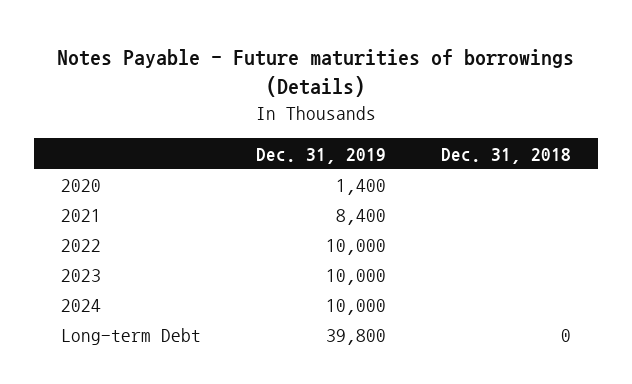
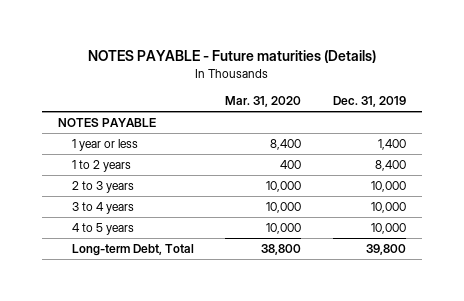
- Notes Payable - Future maturities of borrowings (Details)
+ NOTES PAYABLE - Future maturities (Details)
- | Dec. 31, 2019 | Dec. 31, 2018
+ | Mar. 31, 2020 | Dec. 31, 2019
- 2020 | 1,400 |
- 2021 | 8,400 |
- 2022 | 10,000 |
- 2023 | 10,000 |
- 2024 | 10,000 |
- Long-term Debt | 39,800 | 0
+ NOTES PAYABLE
+ 1 year or less | 8,400 | 1,400
+ 1 to 2 years | 400 | 8,400
+ 2 to 3 years | 10,000 | 10,000
+ 3 to 4 years | 10,000 | 10,000
+ 4 to 5 years | 10,000 | 10,000
+ Long-term Debt, Total | 38,800 | 39,800

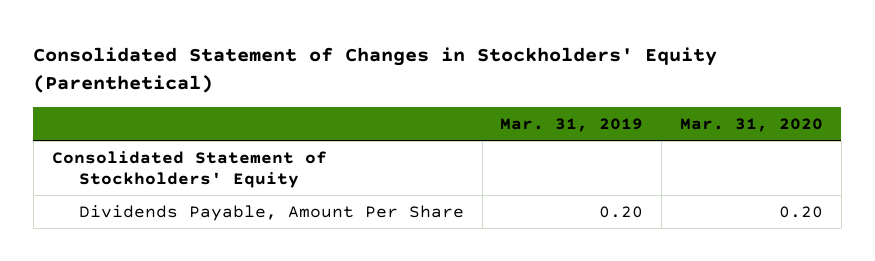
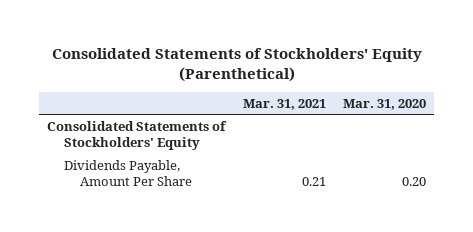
- Consolidated Statement of Changes in Stockholders' Equity (Parenthetical)
+ Consolidated Statements of Stockholders' Equity (Parenthetical)
- | Mar. 31, 2019 | Mar. 31, 2020
+ | Mar. 31, 2021 | Mar. 31, 2020
- Consolidated Statement of Stockholders' Equity
+ Consolidated Statements of Stockholders' Equity

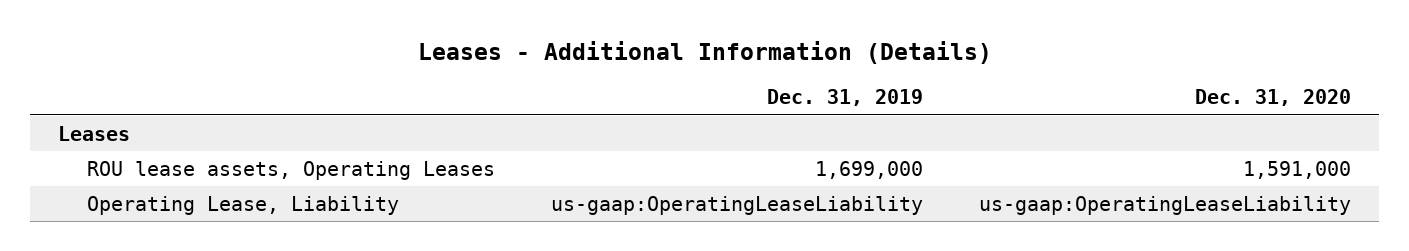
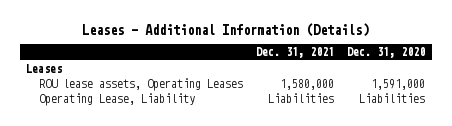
- | Dec. 31, 2019 | Dec. 31, 2020
+ | Dec. 31, 2021 | Dec. 31, 2020
- Operating Lease, Liability | us-gaap:OperatingLeaseLiability | us-gaap:OperatingLeaseLiability
+ Operating Lease, Liability | Liabilities | Liabilities

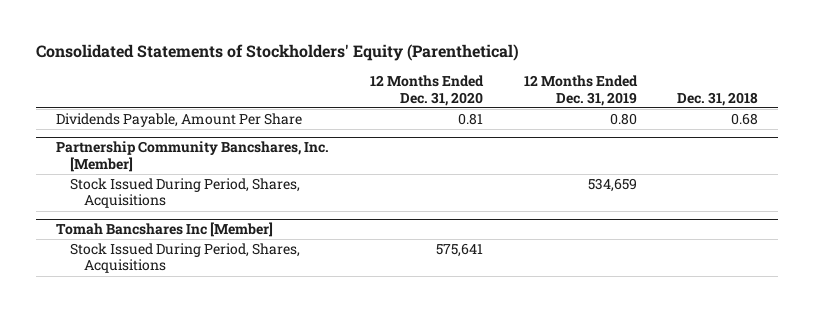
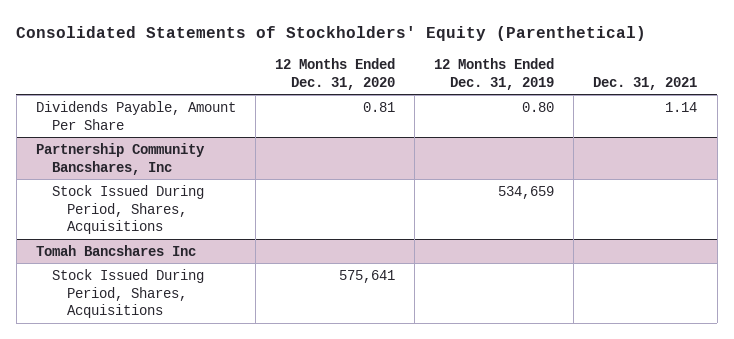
- | 12 Months Ended Dec. 31, 2020 | 12 Months Ended Dec. 31, 2019 | Dec. 31, 2018
+ | 12 Months Ended Dec. 31, 2020 | 12 Months Ended Dec. 31, 2019 | Dec. 31, 2021
- Partnership Community Bancshares, Inc. [Member]
+ Partnership Community Bancshares, Inc
- Tomah Bancshares Inc [Member]
+ Tomah Bancshares Inc

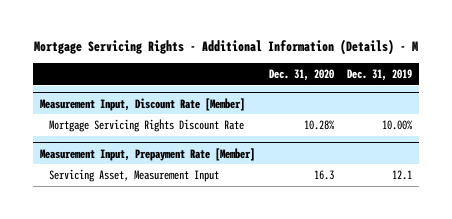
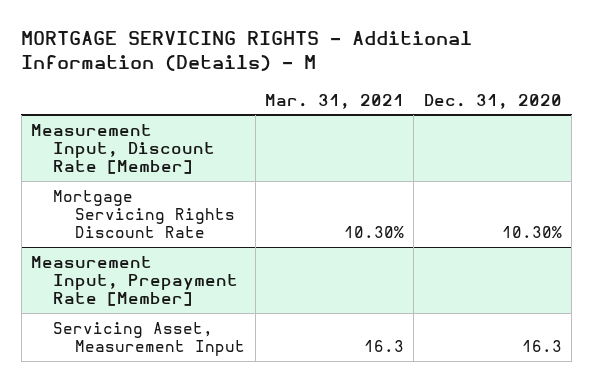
- Mortgage Servicing Rights - Additional Information (Details) - M
+ MORTGAGE SERVICING RIGHTS - Additional Information (Details) - M
- | Dec. 31, 2020 | Dec. 31, 2019
+ | Mar. 31, 2021 | Dec. 31, 2020
@ Measurement Input, Discount Rate [Member]
- Mortgage Servicing Rights Discount Rate | 10.28% | 10.00%
+ Mortgage Servicing Rights Discount Rate | 10.30% | 10.30%

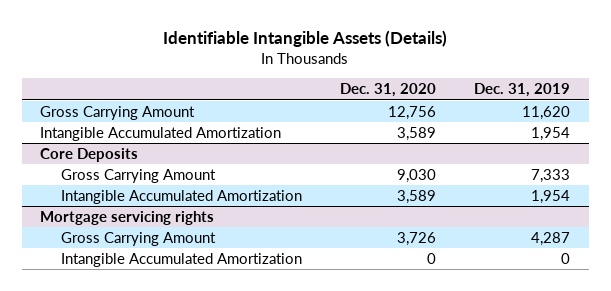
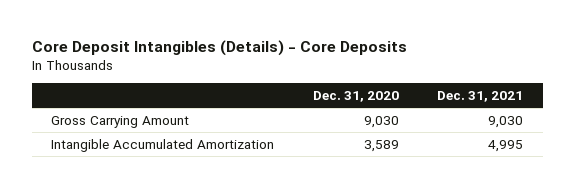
- Identifiable Intangible Assets (Details)
+ Core Deposit Intangibles (Details) - Core Deposits
- | Dec. 31, 2020 | Dec. 31, 2019
+ | Dec. 31, 2020 | Dec. 31, 2021
- Gross Carrying Amount | 12,756 | 11,620
- Intangible Accumulated Amortization | 3,589 | 1,954
- Core Deposits
- Mortgage servicing rights
- Gross Carrying Amount | 3,726 | 4,287
- Intangible Accumulated Amortization | 0 | 0

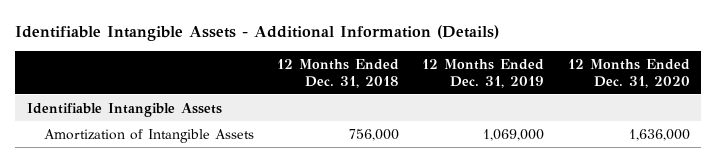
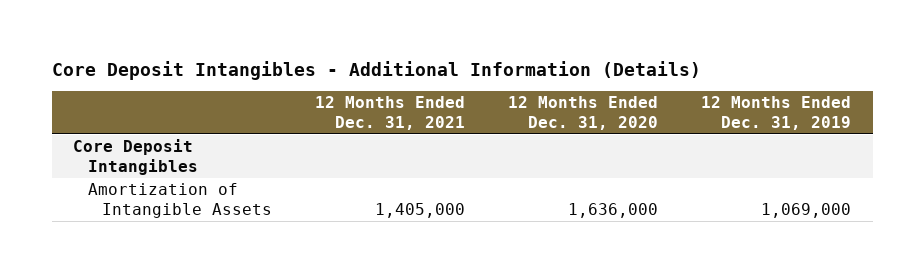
- Identifiable Intangible Assets - Additional Information (Details)
+ Core Deposit Intangibles - Additional Information (Details)
- | 12 Months Ended Dec. 31, 2018 | 12 Months Ended Dec. 31, 2019 | 12 Months Ended Dec. 31, 2020
+ | 12 Months Ended Dec. 31, 2021 | 12 Months Ended Dec. 31, 2020 | 12 Months Ended Dec. 31, 2019
- Identifiable Intangible Assets
+ Core Deposit Intangibles

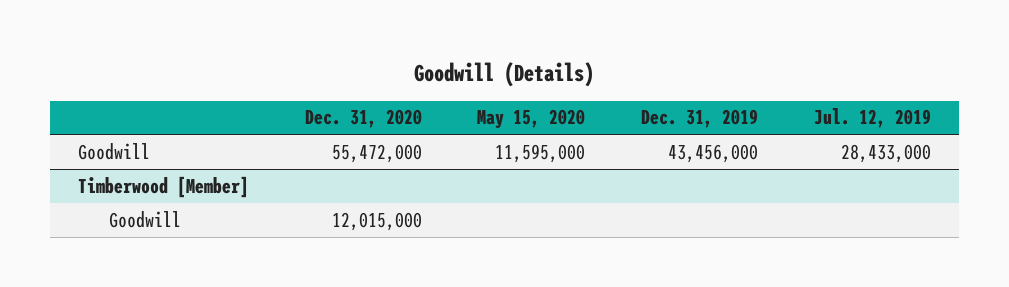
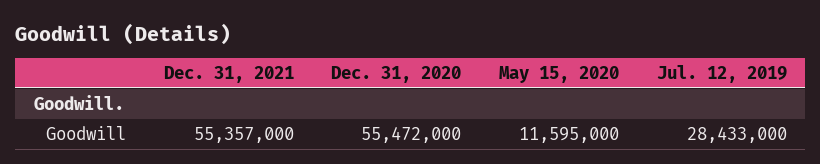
- | Dec. 31, 2020 | May 15, 2020 | Dec. 31, 2019 | Jul. 12, 2019
+ | Dec. 31, 2021 | Dec. 31, 2020 | May 15, 2020 | Jul. 12, 2019
+ Goodwill.
- Timberwood [Member]
- Goodwill | 12,015,000 | | |

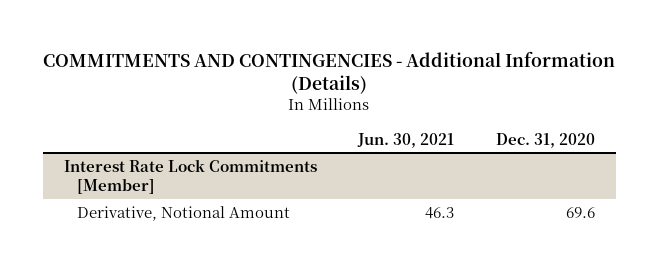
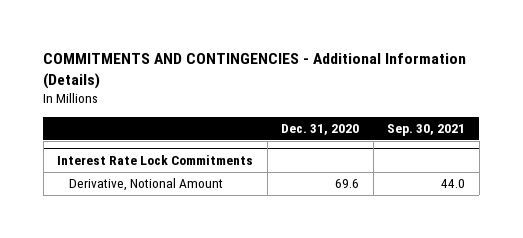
- | Jun. 30, 2021 | Dec. 31, 2020
+ | Dec. 31, 2020 | Sep. 30, 2021
- Interest Rate Lock Commitments [Member]
+ Interest Rate Lock Commitments

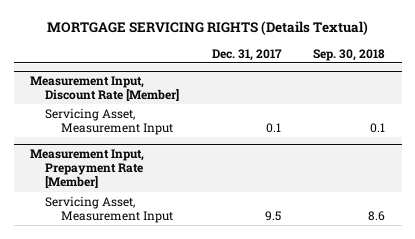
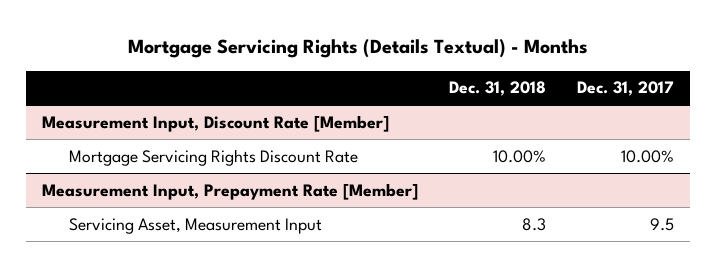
- MORTGAGE SERVICING RIGHTS (Details Textual)
+ Mortgage Servicing Rights (Details Textual) - Months
- | Dec. 31, 2017 | Sep. 30, 2018
+ | Dec. 31, 2018 | Dec. 31, 2017
@ Measurement Input, Discount Rate [Member]
- Servicing Asset, Measurement Input | 0.1 | 0.1
+ Mortgage Servicing Rights Discount Rate | 10.00% | 10.00%

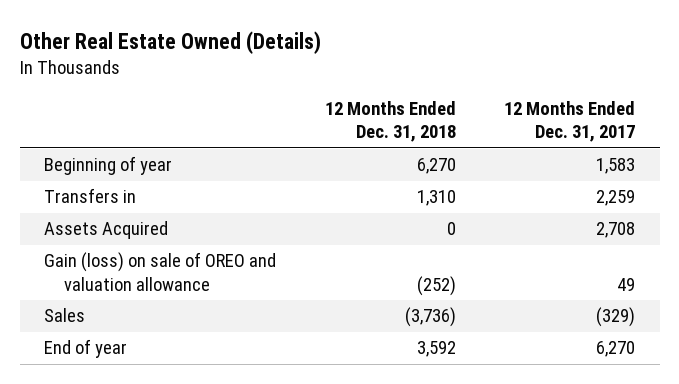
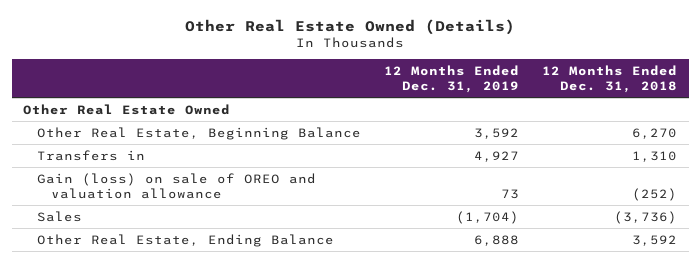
- | 12 Months Ended Dec. 31, 2018 | 12 Months Ended Dec. 31, 2017
+ | 12 Months Ended Dec. 31, 2019 | 12 Months Ended Dec. 31, 2018
- Beginning of year | 6,270 | 1,583
+ Other Real Estate Owned
+ Other Real Estate, Beginning Balance | 3,592 | 6,270
- Assets Acquired | 0 | 2,708
- End of year | 3,592 | 6,270
+ Other Real Estate, Ending Balance | 6,888 | 3,592

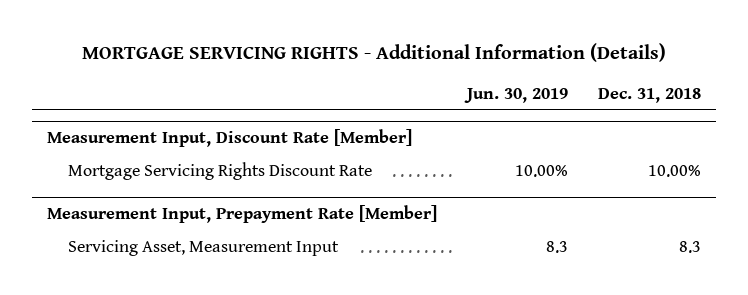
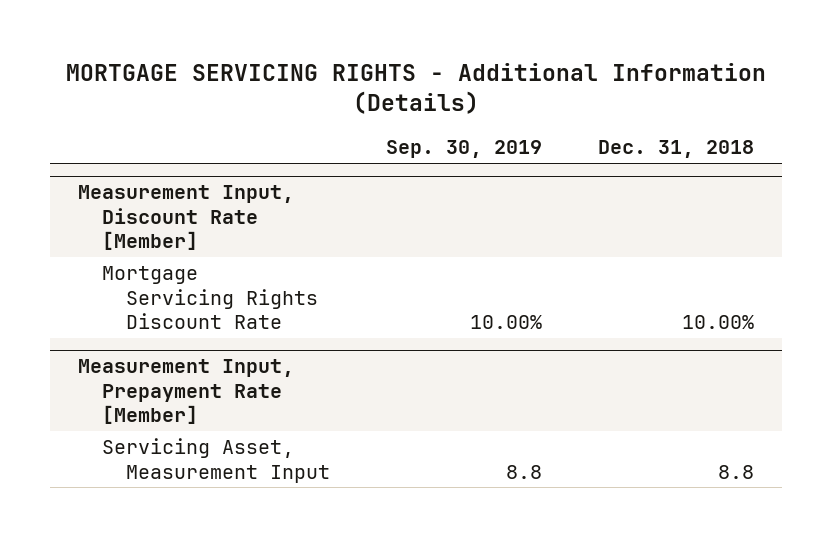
- | Jun. 30, 2019 | Dec. 31, 2018
+ | Sep. 30, 2019 | Dec. 31, 2018
@ Measurement Input, Prepayment Rate [Member]
- Servicing Asset, Measurement Input | 8.3 | 8.3
+ Servicing Asset, Measurement Input | 8.8 | 8.8

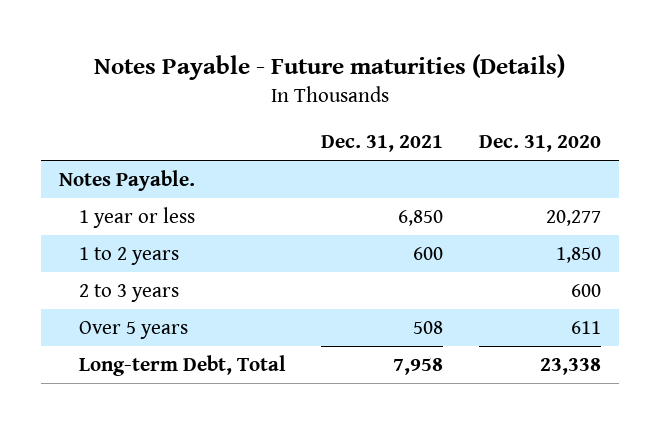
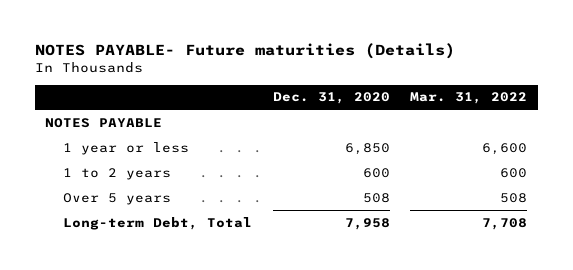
- Notes Payable - Future maturities (Details)
+ NOTES PAYABLE- Future maturities (Details)
- | Dec. 31, 2021 | Dec. 31, 2020
+ | Dec. 31, 2020 | Mar. 31, 2022
- Notes Payable.
- 1 year or less | 6,850 | 20,277
- 1 to 2 years | 600 | 1,850
- 2 to 3 years | | 600
- Over 5 years | 508 | 611
- Long-term Debt, Total | 7,958 | 23,338
+ NOTES PAYABLE
+ 1 year or less | 6,850 | 6,600
+ 1 to 2 years | 600 | 600
+ Over 5 years | 508 | 508
+ Long-term Debt, Total | 7,958 | 7,708

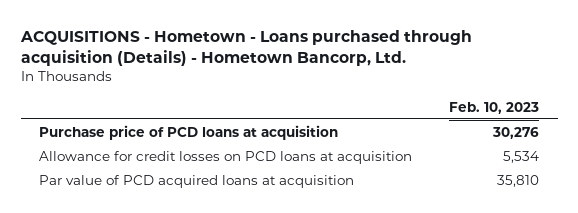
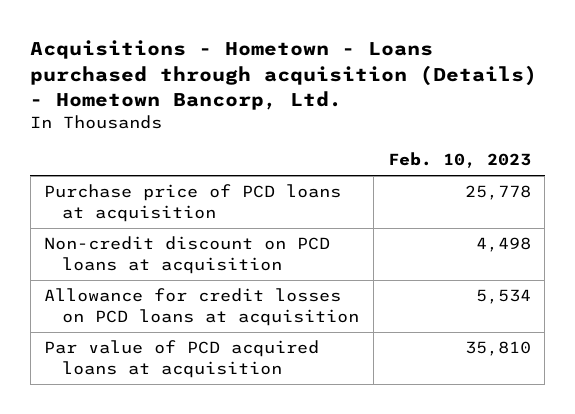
- ACQUISITIONS - Hometown - Loans purchased through acquisition (Details) - Hometown Bancorp, Ltd.
+ Acquisitions - Hometown - Loans purchased through acquisition (Details) - Hometown Bancorp, Ltd.
- Purchase price of PCD loans at acquisition | 30,276
+ Purchase price of PCD loans at acquisition | 25,778
+ Non-credit discount on PCD loans at acquisition | 4,498

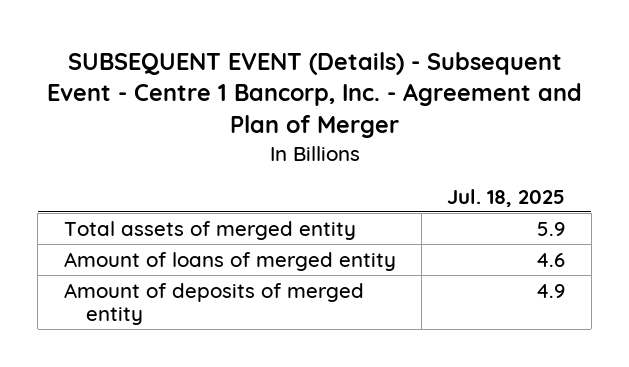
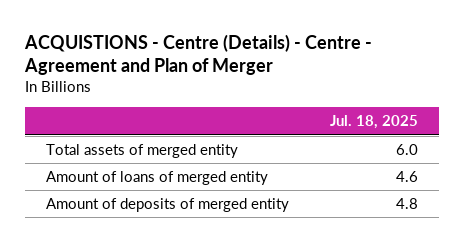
- SUBSEQUENT EVENT (Details) - Subsequent Event - Centre 1 Bancorp, Inc. - Agreement and Plan of Merger
+ ACQUISTIONS - Centre (Details) - Centre - Agreement and Plan of Merger
- Total assets of merged entity | 5.9
+ Total assets of merged entity | 6.0
- Amount of deposits of merged entity | 4.9
+ Amount of deposits of merged entity | 4.8

